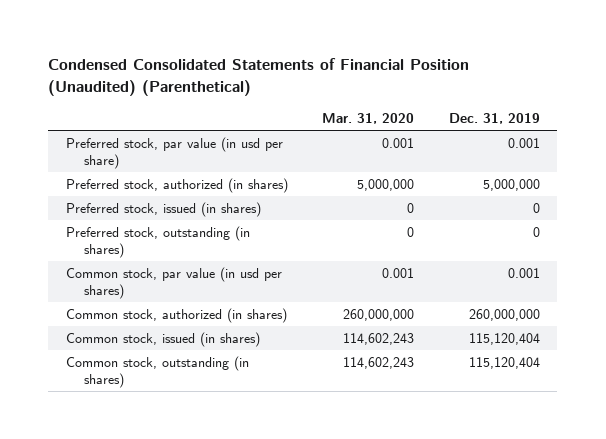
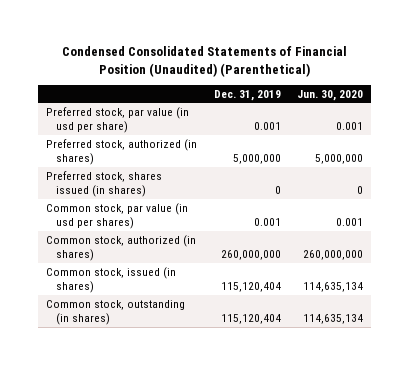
- | Mar. 31, 2020 | Dec. 31, 2019
+ | Dec. 31, 2019 | Jun. 30, 2020
- Preferred stock, issued (in shares) | 0 | 0
- Preferred stock, outstanding (in shares) | 0 | 0
+ Preferred stock, shares issued (in shares) | 0 | 0

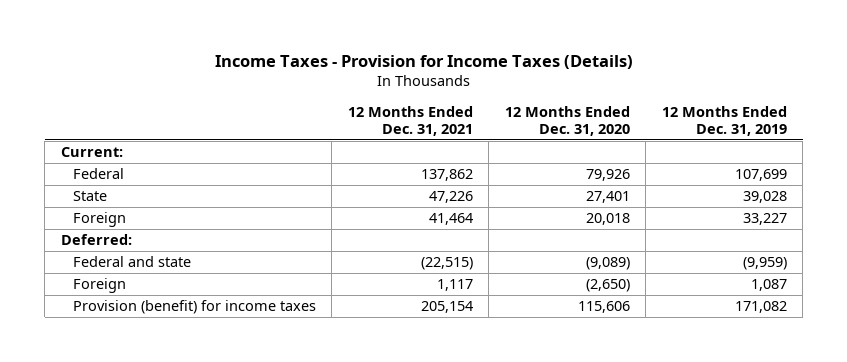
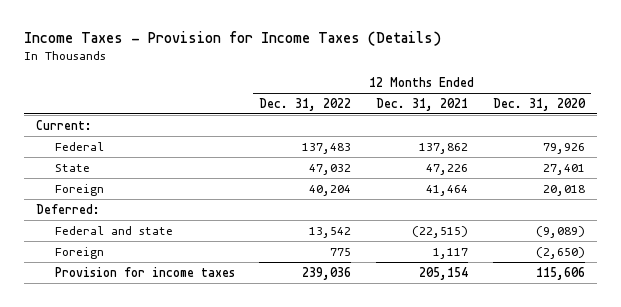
- | 12 Months Ended Dec. 31, 2021 | 12 Months Ended Dec. 31, 2020 | 12 Months Ended Dec. 31, 2019
+ | 12 Months Ended Dec. 31, 2022 | 12 Months Ended Dec. 31, 2021 | 12 Months Ended Dec. 31, 2020
- Provision (benefit) for income taxes | 205,154 | 115,606 | 171,082
+ Provision for income taxes | 239,036 | 205,154 | 115,606

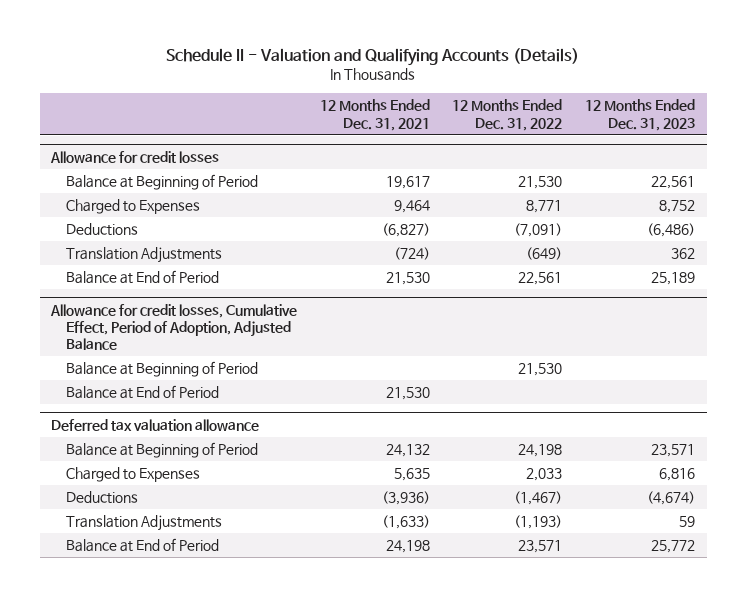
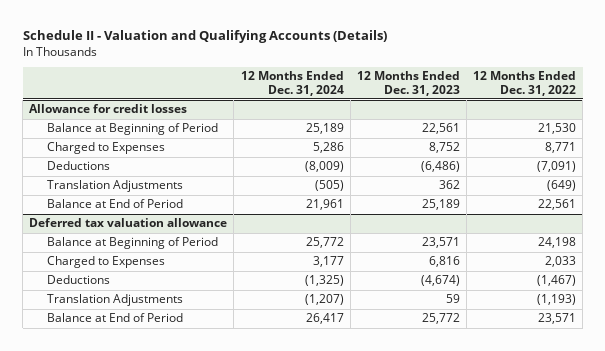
- | 12 Months Ended Dec. 31, 2021 | 12 Months Ended Dec. 31, 2022 | 12 Months Ended Dec. 31, 2023
+ | 12 Months Ended Dec. 31, 2024 | 12 Months Ended Dec. 31, 2023 | 12 Months Ended Dec. 31, 2022
- Allowance for credit losses, Cumulative Effect, Period of Adoption, Adjusted Balance
- Balance at Beginning of Period | | 21,530 |
- Balance at End of Period | 21,530 | |

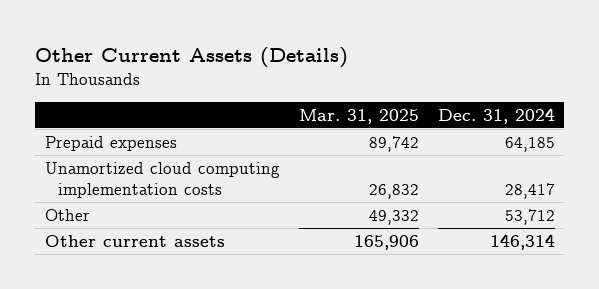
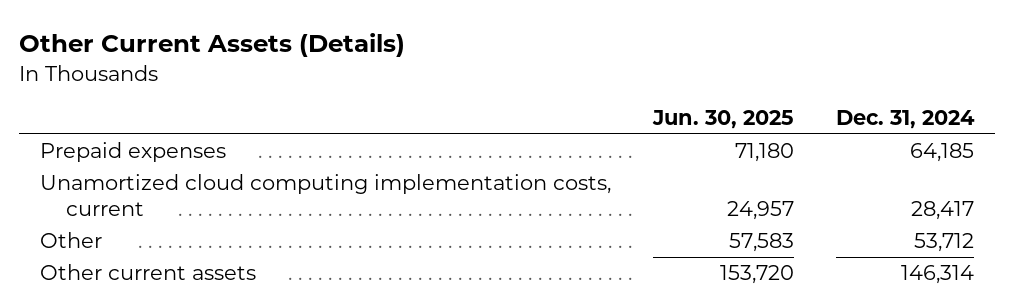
- | Mar. 31, 2025 | Dec. 31, 2024
+ | Jun. 30, 2025 | Dec. 31, 2024
- Unamortized cloud computing implementation costs | 26,832 | 28,417
+ Unamortized cloud computing implementation costs, current | 24,957 | 28,417

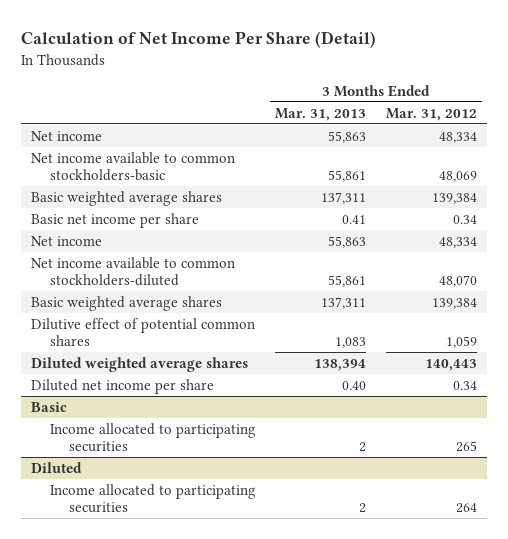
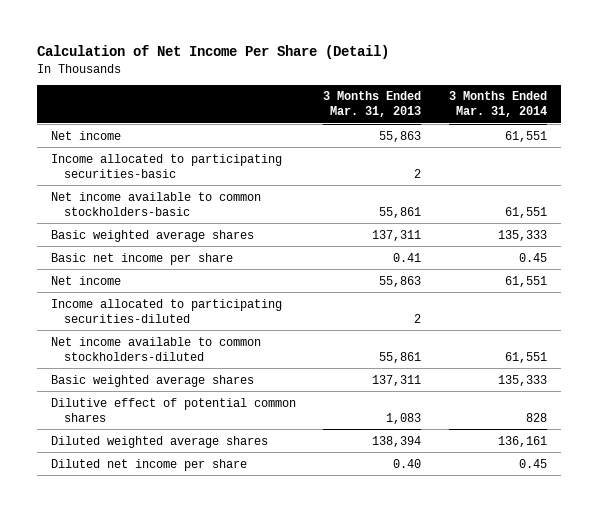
- | 3 Months Ended Mar. 31, 2013 | 3 Months Ended Mar. 31, 2012
+ | 3 Months Ended Mar. 31, 2013 | 3 Months Ended Mar. 31, 2014
+ Income allocated to participating securities-basic | 2 |
+ Income allocated to participating securities-diluted | 2 |
- Basic
- Income allocated to participating securities | 2 | 265
- Diluted
- Income allocated to participating securities | 2 | 264

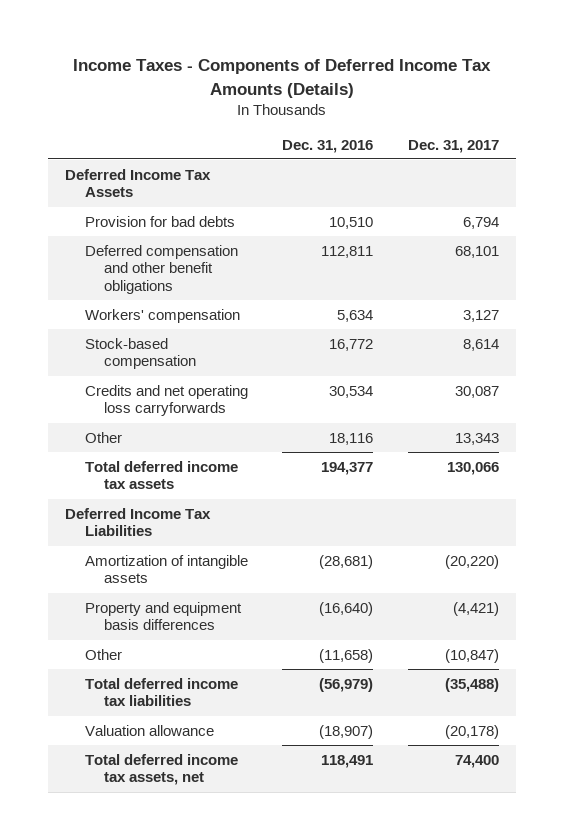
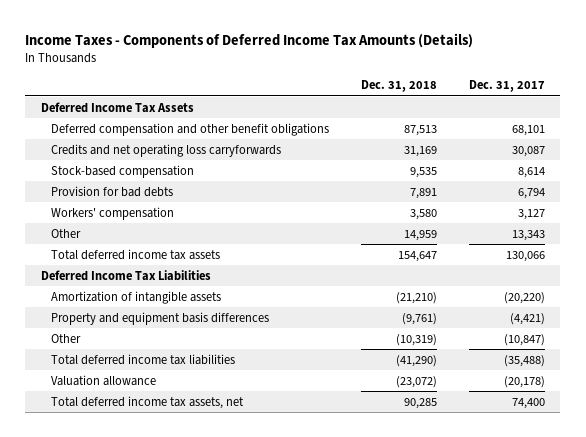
- | Dec. 31, 2016 | Dec. 31, 2017
+ | Dec. 31, 2018 | Dec. 31, 2017
moved down: Stock-based compensation | 9,535 | 8,614
moved down: Provision for bad debts | 7,891 | 6,794
moved down: Workers' compensation | 3,580 | 3,127

